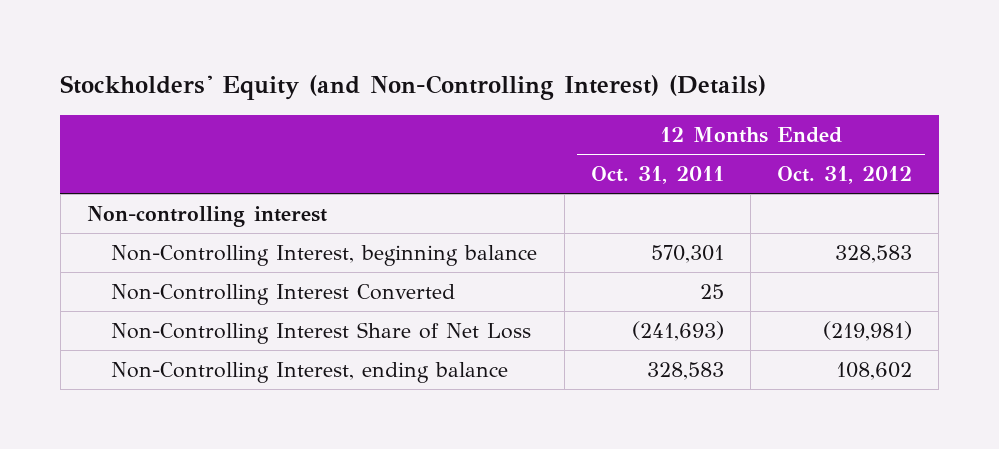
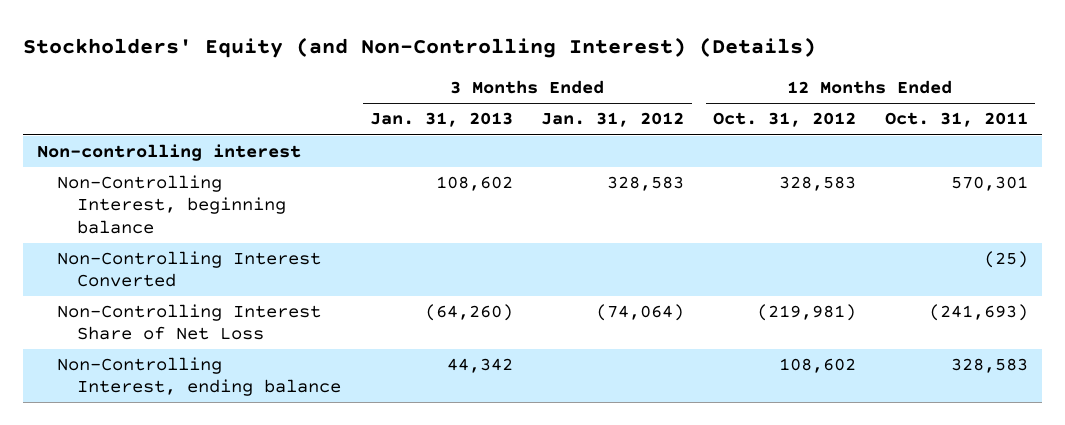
- | 12 Months Ended Oct. 31, 2011 | 12 Months Ended Oct. 31, 2012
+ | 3 Months Ended Jan. 31, 2013 | 3 Months Ended Jan. 31, 2012 | 12 Months Ended Oct. 31, 2012 | 12 Months Ended Oct. 31, 2011
- Non-Controlling Interest Converted | 25 |
+ Non-Controlling Interest Converted | | | | (25)

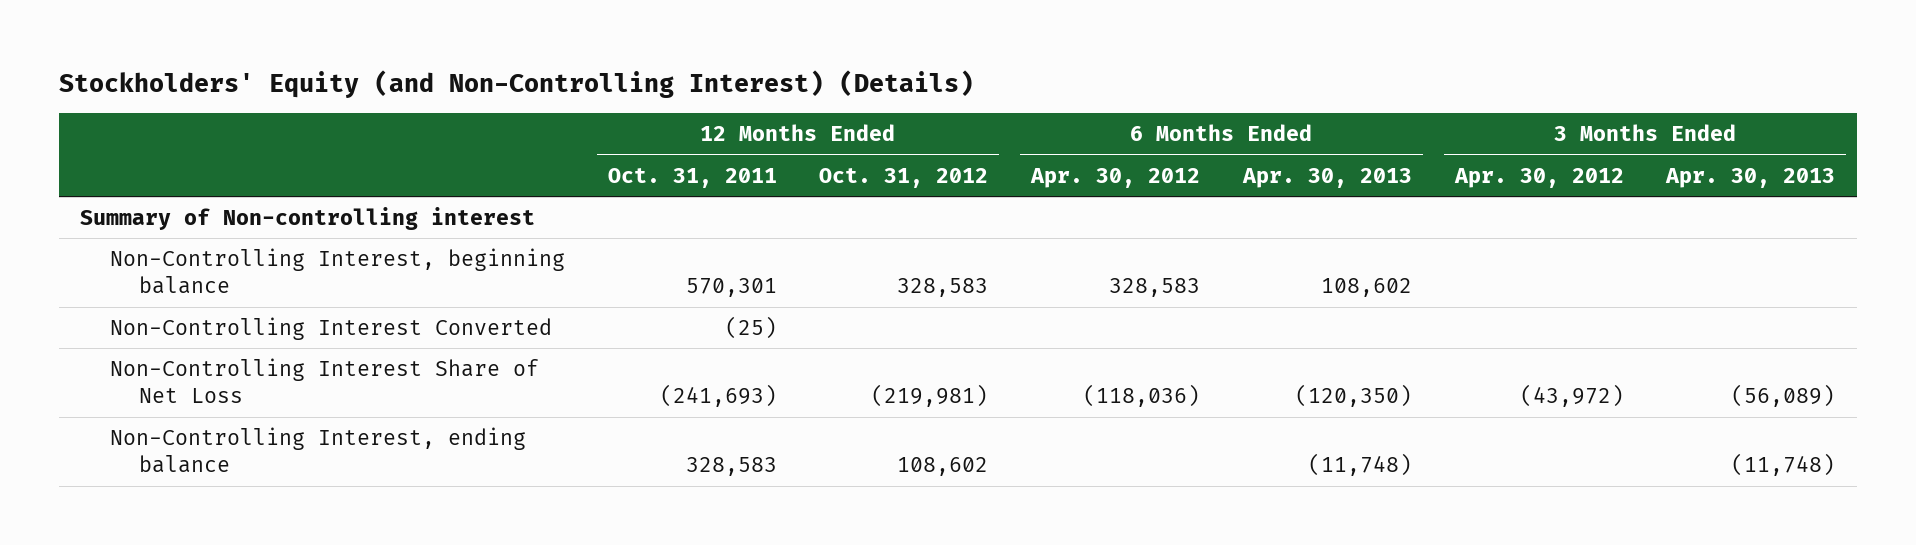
- | 3 Months Ended Jan. 31, 2013 | 3 Months Ended Jan. 31, 2012 | 12 Months Ended Oct. 31, 2012 | 12 Months Ended Oct. 31, 2011
+ | 12 Months Ended Oct. 31, 2011 | 12 Months Ended Oct. 31, 2012 | 6 Months Ended Apr. 30, 2012 | 6 Months Ended Apr. 30, 2013 | 3 Months Ended Apr. 30, 2012 | 3 Months Ended Apr. 30, 2013
- Non-controlling interest
+ Summary of Non-controlling interest

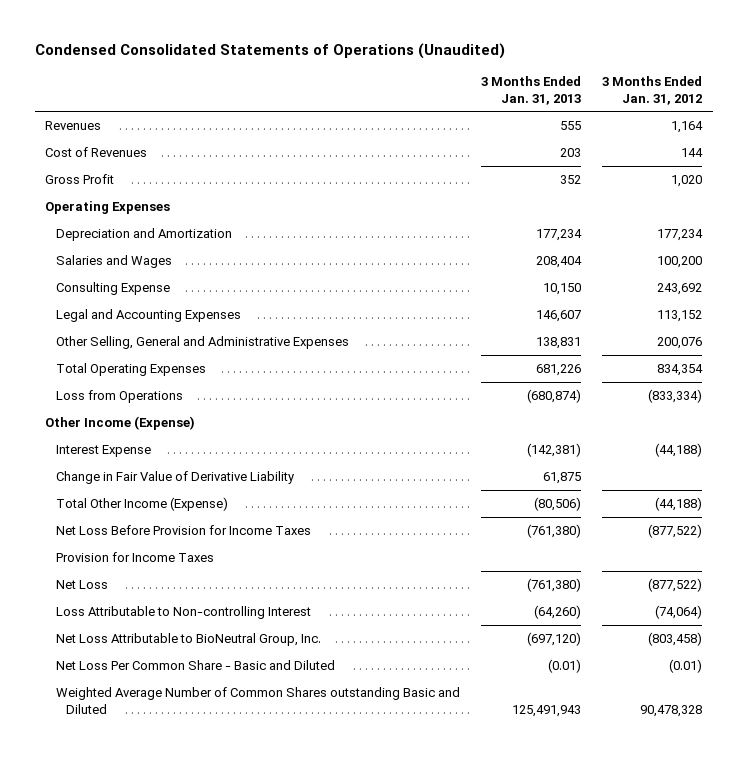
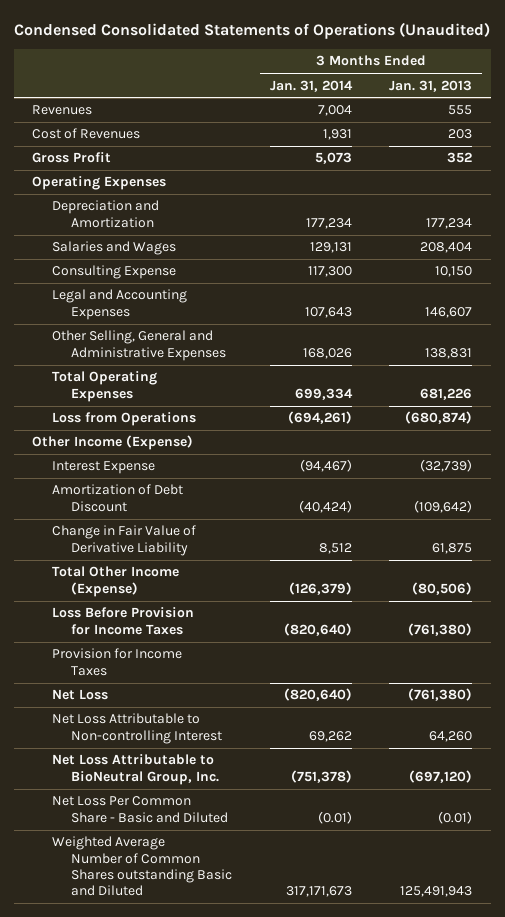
- | 3 Months Ended Jan. 31, 2013 | 3 Months Ended Jan. 31, 2012
+ | 3 Months Ended Jan. 31, 2014 | 3 Months Ended Jan. 31, 2013
- Interest Expense | (142,381) | (44,188)
+ Interest Expense | (94,467) | (32,739)
+ Amortization of Debt Discount | (40,424) | (109,642)
- Net Loss Before Provision for Income Taxes | (761,380) | (877,522)
+ Loss Before Provision for Income Taxes | (820,640) | (761,380)
- Loss Attributable to Non-controlling Interest | (64,260) | (74,064)
+ Net Loss Attributable to Non-controlling Interest | 69,262 | 64,260

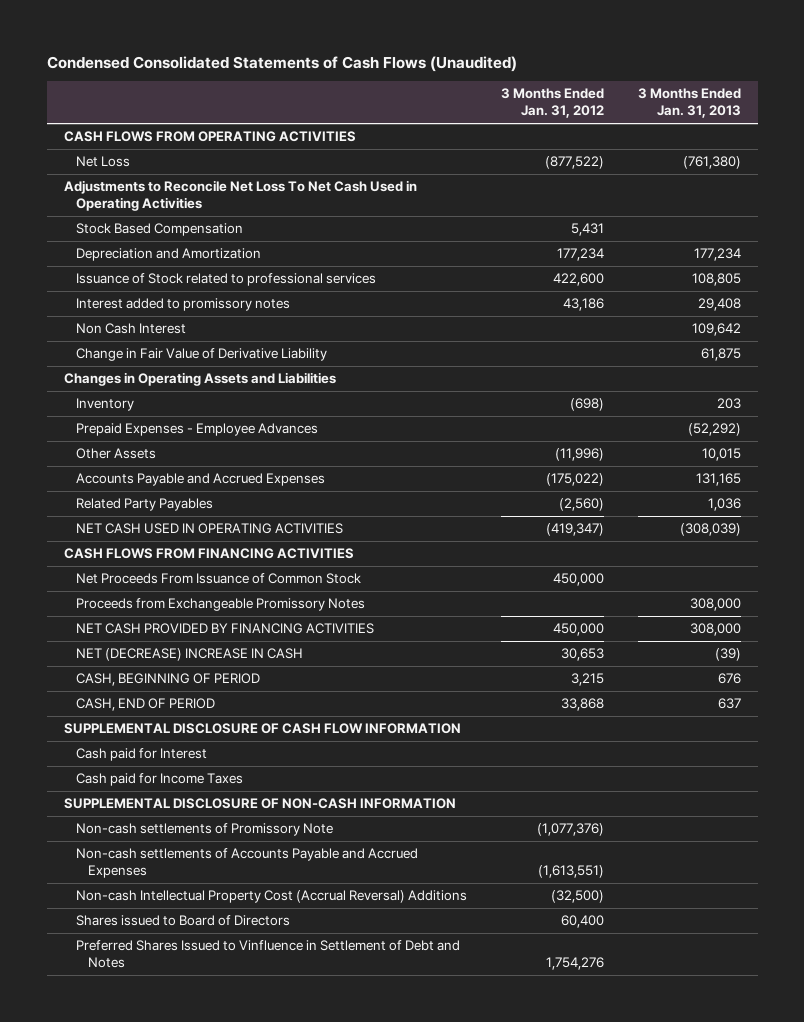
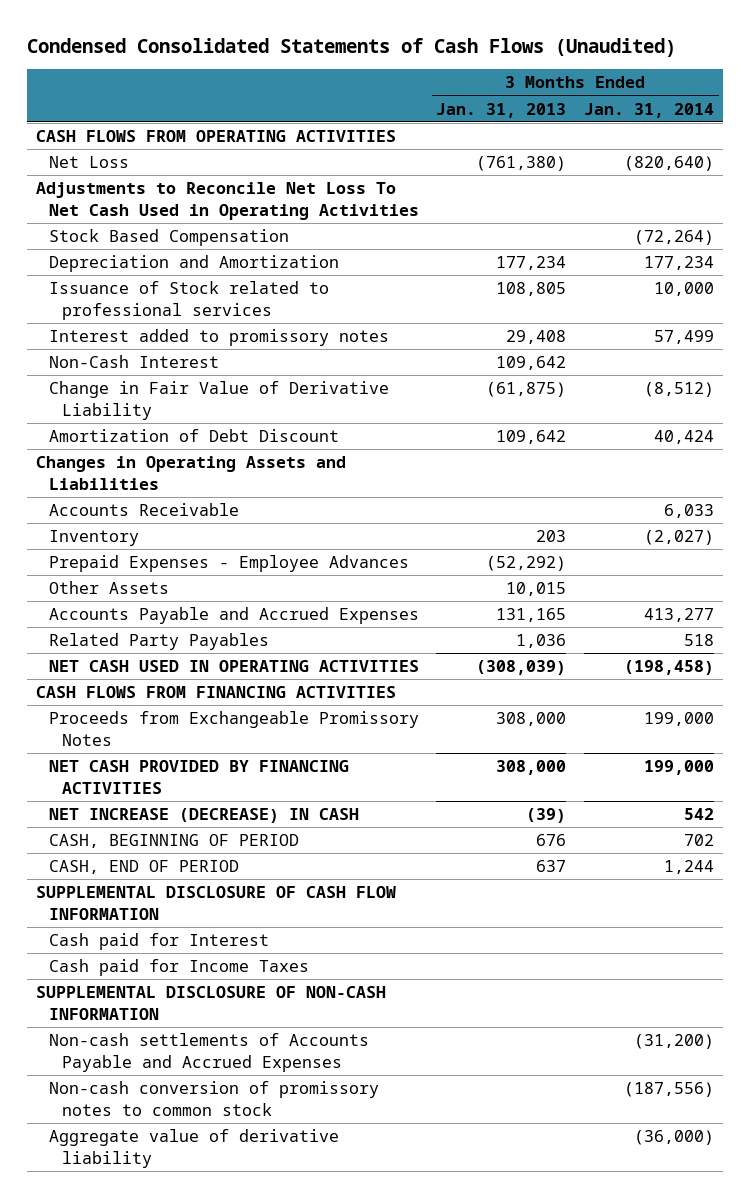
- | 3 Months Ended Jan. 31, 2012 | 3 Months Ended Jan. 31, 2013
+ | 3 Months Ended Jan. 31, 2013 | 3 Months Ended Jan. 31, 2014
- Non Cash Interest | | 109,642
- Change in Fair Value of Derivative Liability | | 61,875
+ Non-Cash Interest | 109,642 |
+ Change in Fair Value of Derivative Liability | (61,875) | (8,512)
+ Amortization of Debt Discount | 109,642 | 40,424
+ Accounts Receivable | | 6,033
- Net Proceeds From Issuance of Common Stock | 450,000 |
- NET (DECREASE) INCREASE IN CASH | 30,653 | (39)
+ NET INCREASE (DECREASE) IN CASH | (39) | 542
- Non-cash settlements of Promissory Note | (1,077,376) |
- Non-cash Intellectual Property Cost (Accrual Reversal) Additions | (32,500) |
- Shares issued to Board of Directors | 60,400 |
- Preferred Shares Issued to Vinfluence in Settlement of Debt and Notes | 1,754,276 |
+ Non-cash conversion of promissory notes to common stock | | (187,556)
+ Aggregate value of derivative liability | | (36,000)

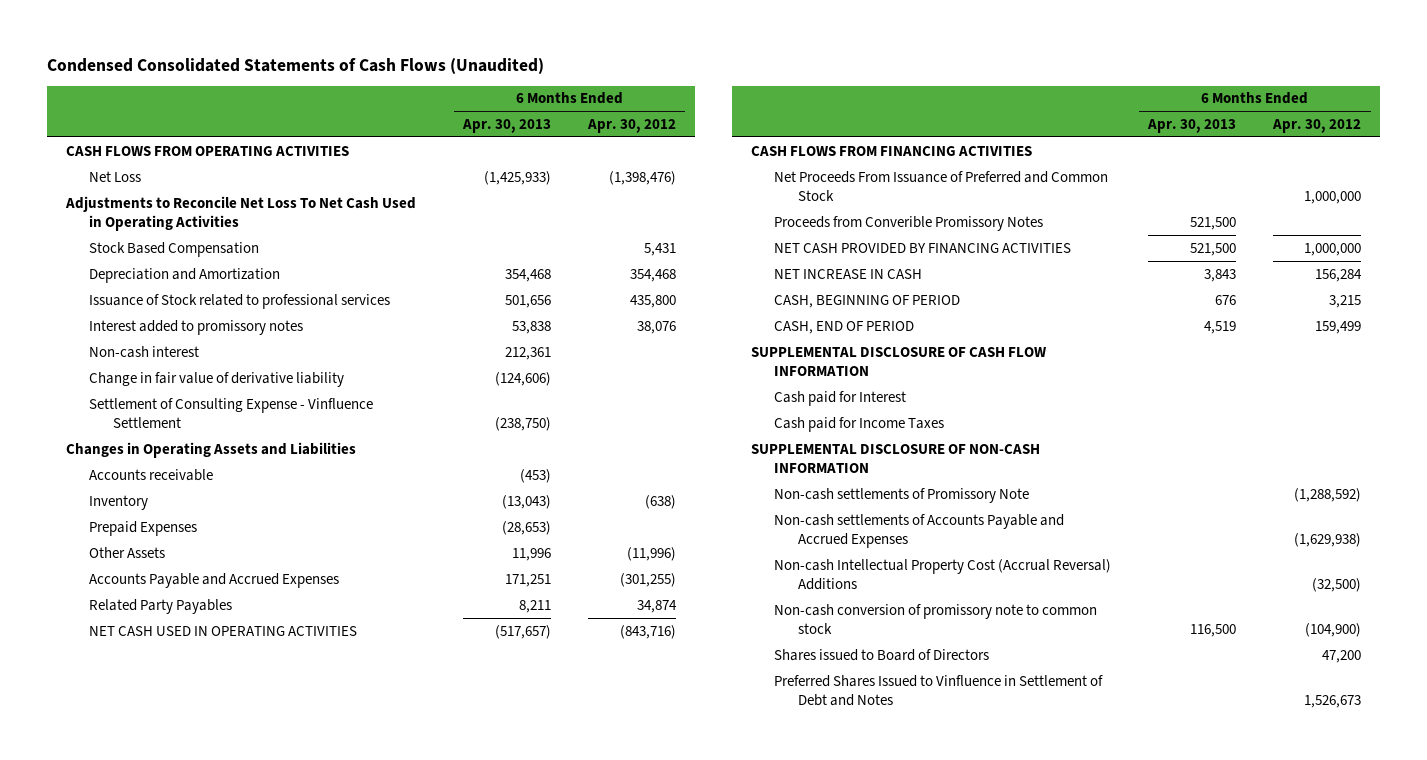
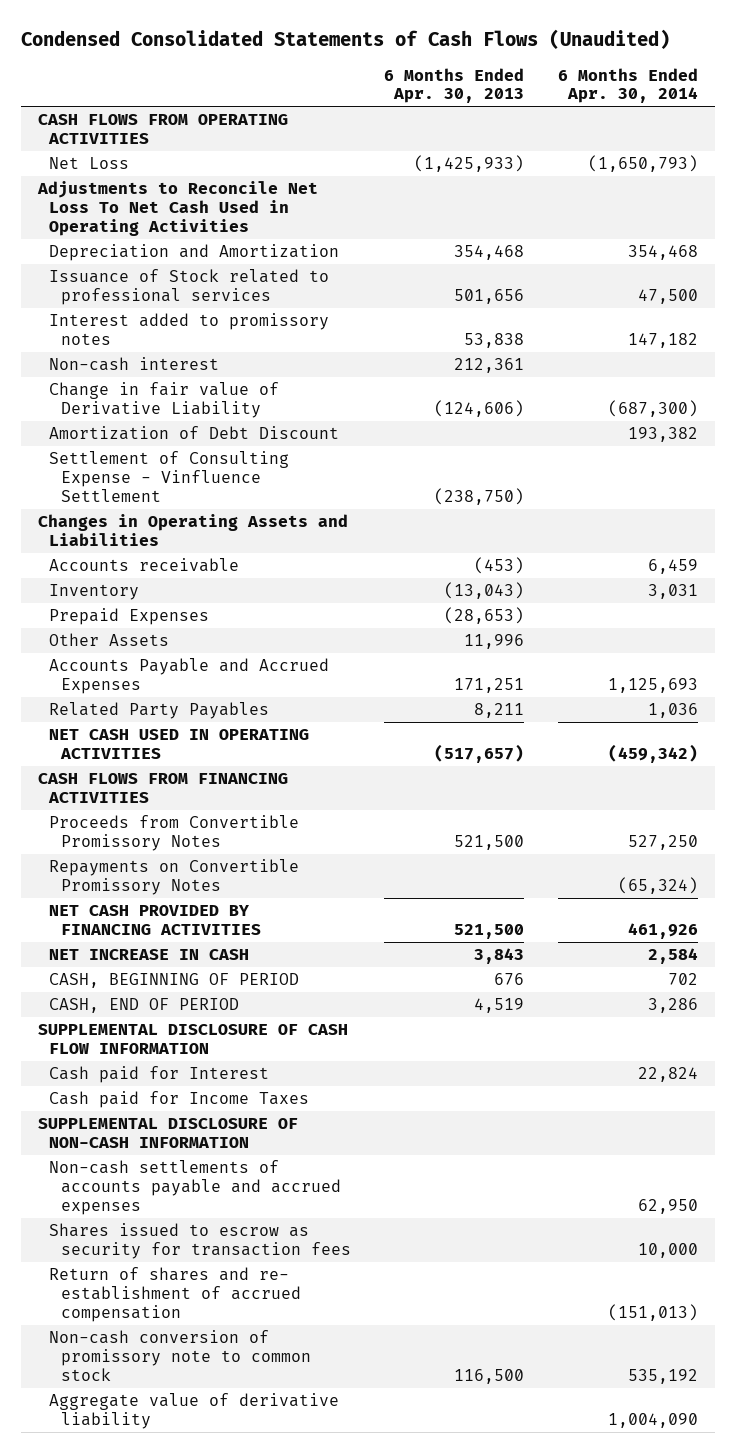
- | 6 Months Ended Apr. 30, 2013 | 6 Months Ended Apr. 30, 2012
+ | 6 Months Ended Apr. 30, 2013 | 6 Months Ended Apr. 30, 2014
- Stock Based Compensation | | 5,431
- Change in fair value of derivative liability | (124,606) |
+ Change in fair value of Derivative Liability | (124,606) | (687,300)
+ Amortization of Debt Discount | | 193,382
- Net Proceeds From Issuance of Preferred and Common Stock | | 1,000,000
- Proceeds from Converible Promissory Notes | 521,500 |
+ Proceeds from Convertible Promissory Notes | 521,500 | 527,250
+ Repayments on Convertible Promissory Notes | | (65,324)
- Non-cash settlements of Promissory Note | | (1,288,592)
- Non-cash settlements of Accounts Payable and Accrued Expenses | | (1,629,938)
- Non-cash Intellectual Property Cost (Accrual Reversal) Additions | | (32,500)
+ Non-cash settlements of accounts payable and accrued expenses | | 62,950
+ Shares issued to escrow as security for transaction fees | | 10,000
+ Return of shares and re- establishment of accrued compensation | | (151,013)
- Shares issued to Board of Directors | | 47,200
- Preferred Shares Issued to Vinfluence in Settlement of Debt and Notes | | 1,526,673
+ Aggregate value of derivative liability | | 1,004,090

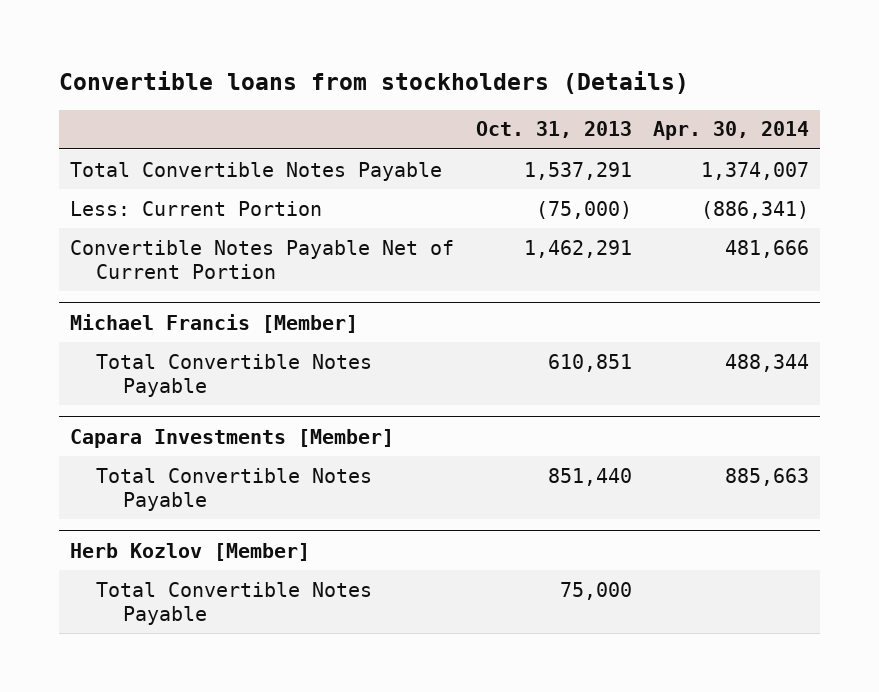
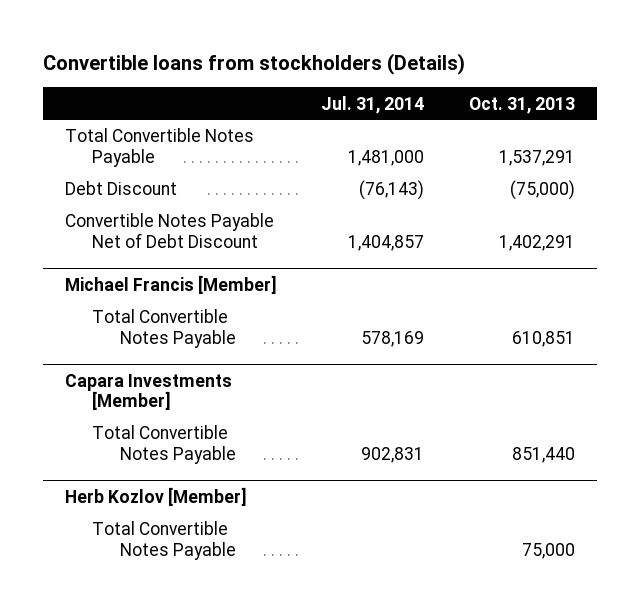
- | Oct. 31, 2013 | Apr. 30, 2014
+ | Jul. 31, 2014 | Oct. 31, 2013
- Less: Current Portion | (75,000) | (886,341)
- Convertible Notes Payable Net of Current Portion | 1,462,291 | 481,666
+ Debt Discount | (76,143) | (75,000)
+ Convertible Notes Payable Net of Debt Discount | 1,404,857 | 1,402,291

